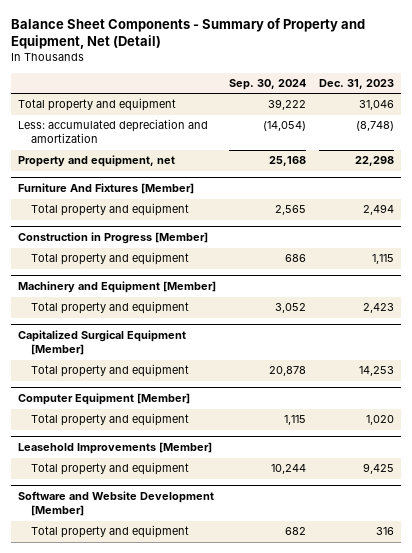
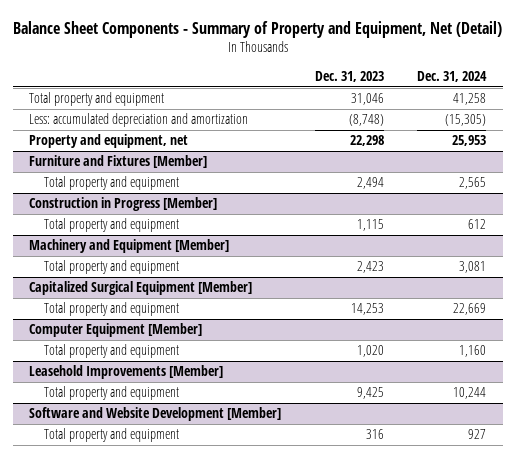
- | Sep. 30, 2024 | Dec. 31, 2023
+ | Dec. 31, 2023 | Dec. 31, 2024
- Furniture And Fixtures [Member]
+ Furniture and Fixtures [Member]

